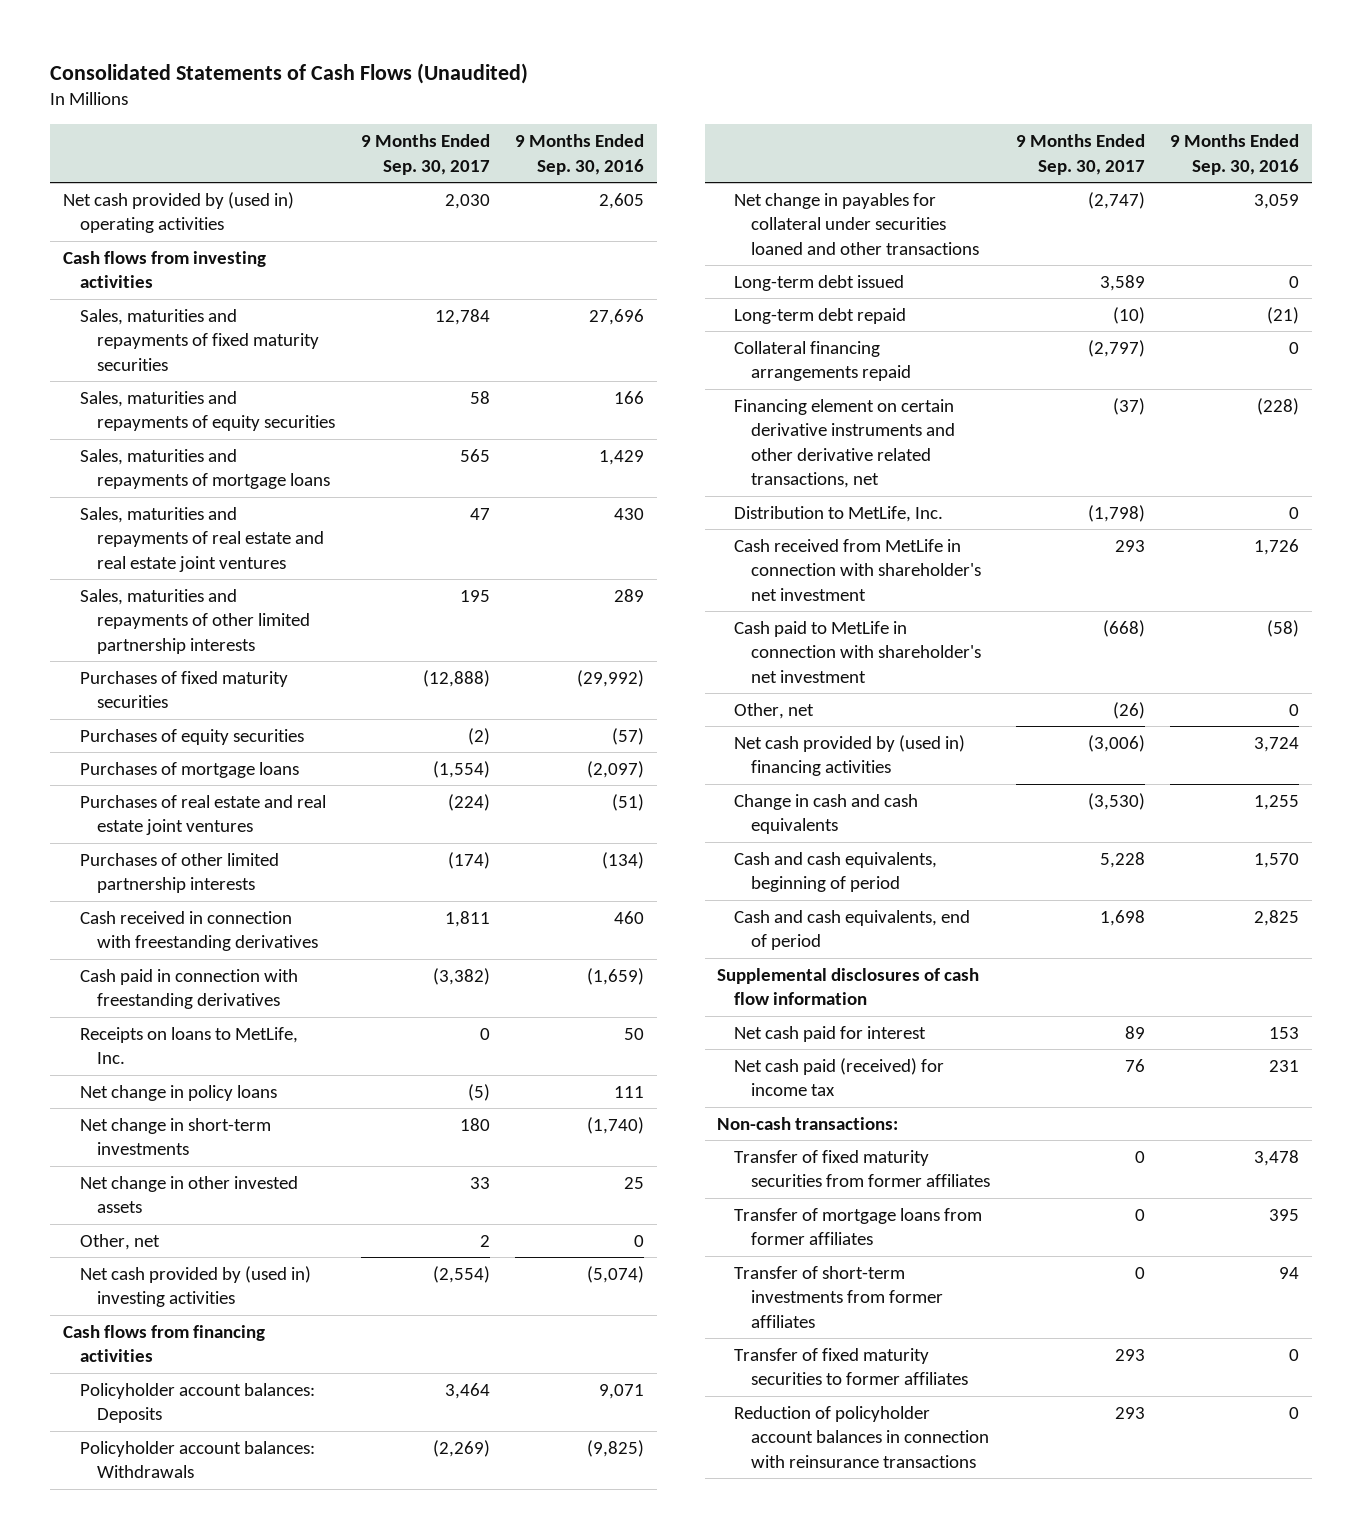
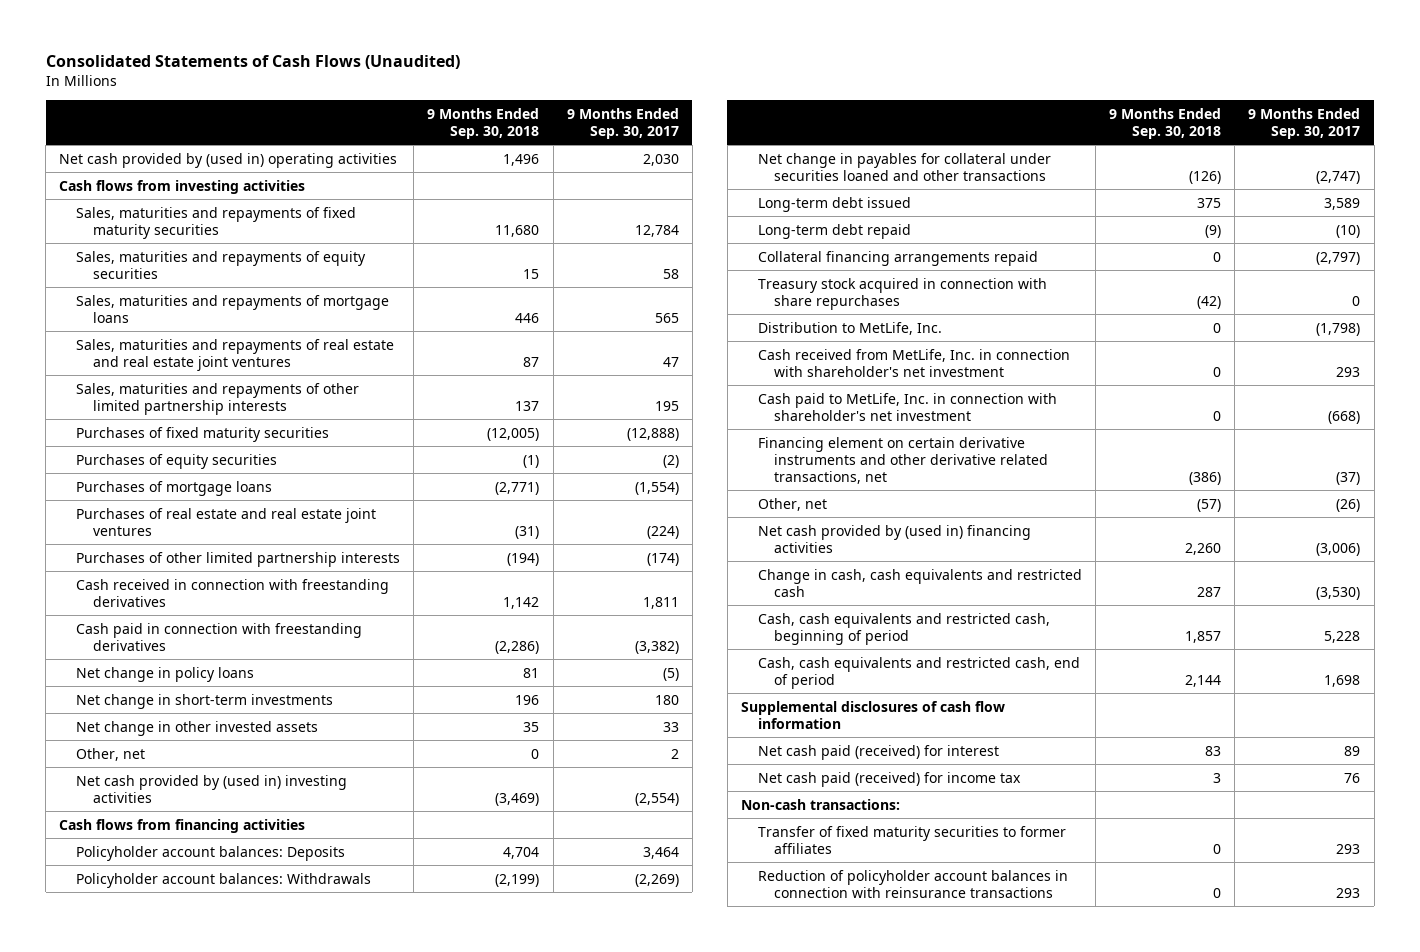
- | 9 Months Ended Sep. 30, 2017 | 9 Months Ended Sep. 30, 2016
+ | 9 Months Ended Sep. 30, 2018 | 9 Months Ended Sep. 30, 2017
- Receipts on loans to MetLife, Inc. | 0 | 50
+ Treasury stock acquired in connection with share repurchases | (42) | 0
- Cash received from MetLife in connection with shareholder's net investment | 293 | 1,726
- Cash paid to MetLife in connection with shareholder's net investment | (668) | (58)
+ Cash received from MetLife, Inc. in connection with shareholder's net investment | 0 | 293
+ Cash paid to MetLife, Inc. in connection with shareholder's net investment | 0 | (668)
moved down: Financing element on certain derivative instruments and other derivative related transactions, net | (386) | (37)
- Change in cash and cash equivalents | (3,530) | 1,255
- Cash and cash equivalents, beginning of period | 5,228 | 1,570
- Cash and cash equivalents, end of period | 1,698 | 2,825
+ Change in cash, cash equivalents and restricted cash | 287 | (3,530)
+ Cash, cash equivalents and restricted cash, beginning of period | 1,857 | 5,228
+ Cash, cash equivalents and restricted cash, end of period | 2,144 | 1,698
- Net cash paid for interest | 89 | 153
+ Net cash paid (received) for interest | 83 | 89
- Transfer of fixed maturity securities from former affiliates | 0 | 3,478
- Transfer of mortgage loans from former affiliates | 0 | 395
- Transfer of short-term investments from former affiliates | 0 | 94

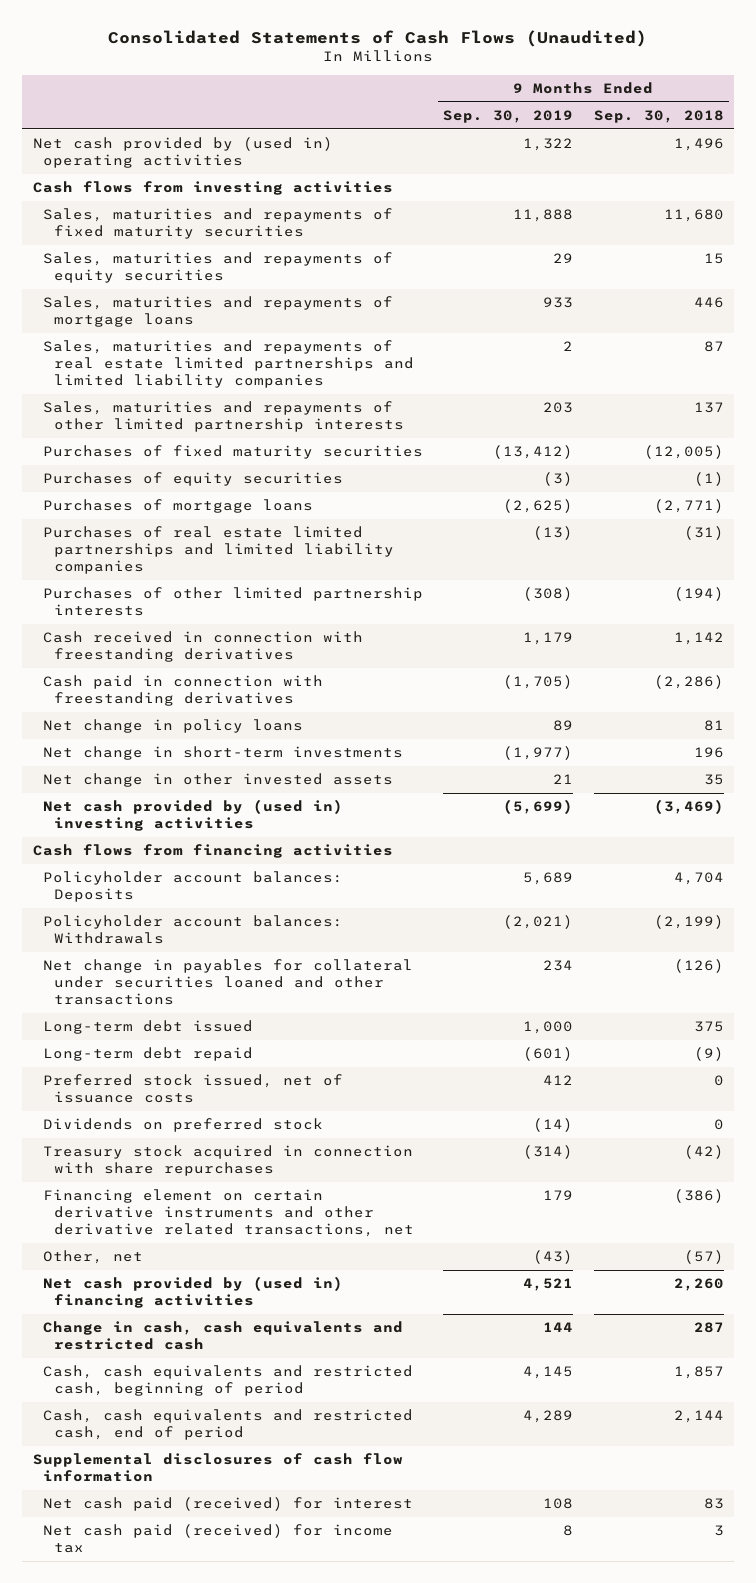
- | 9 Months Ended Sep. 30, 2018 | 9 Months Ended Sep. 30, 2017
+ | 9 Months Ended Sep. 30, 2019 | 9 Months Ended Sep. 30, 2018
- Sales, maturities and repayments of real estate and real estate joint ventures | 87 | 47
+ Sales, maturities and repayments of real estate limited partnerships and limited liability companies | 2 | 87
- Purchases of real estate and real estate joint ventures | (31) | (224)
+ Purchases of real estate limited partnerships and limited liability companies | (13) | (31)
- Other, net | 0 | 2
- Collateral financing arrangements repaid | 0 | (2,797)
+ Preferred stock issued, net of issuance costs | 412 | 0
+ Dividends on preferred stock | (14) | 0
- Distribution to MetLife, Inc. | 0 | (1,798)
- Cash received from MetLife, Inc. in connection with shareholder's net investment | 0 | 293
- Cash paid to MetLife, Inc. in connection with shareholder's net investment | 0 | (668)
- Non-cash transactions:
- Transfer of fixed maturity securities to former affiliates | 0 | 293
- Reduction of policyholder account balances in connection with reinsurance transactions | 0 | 293

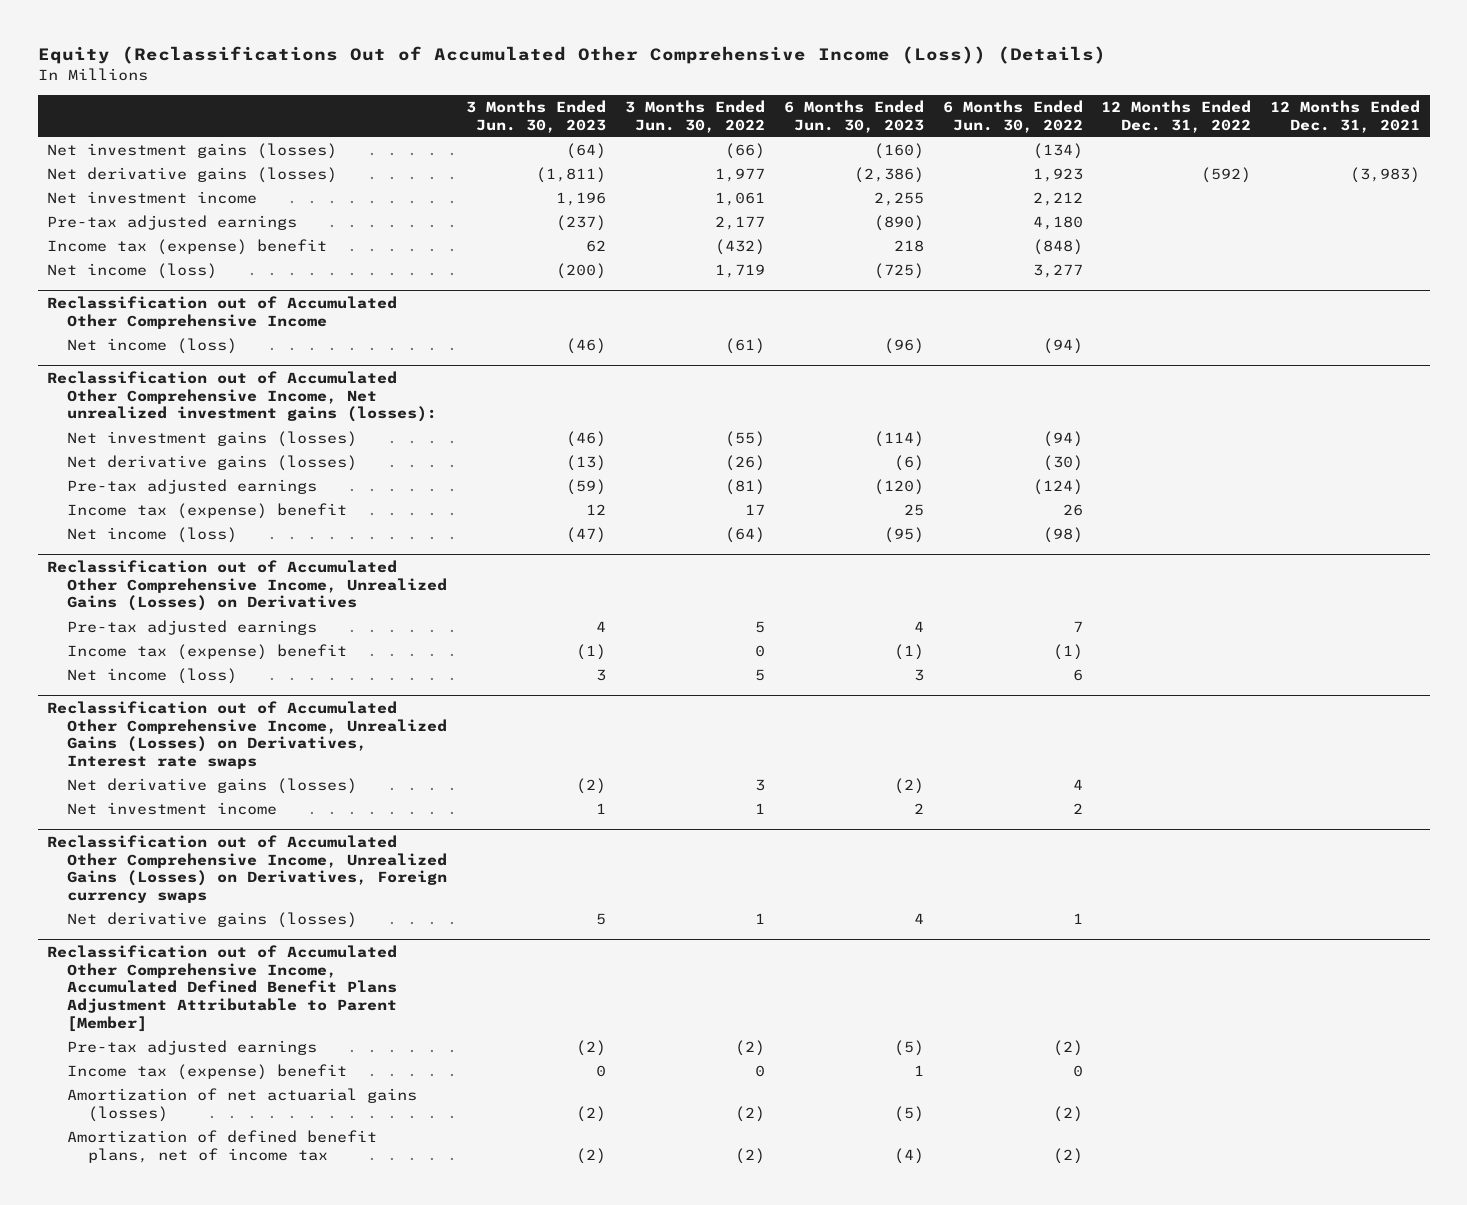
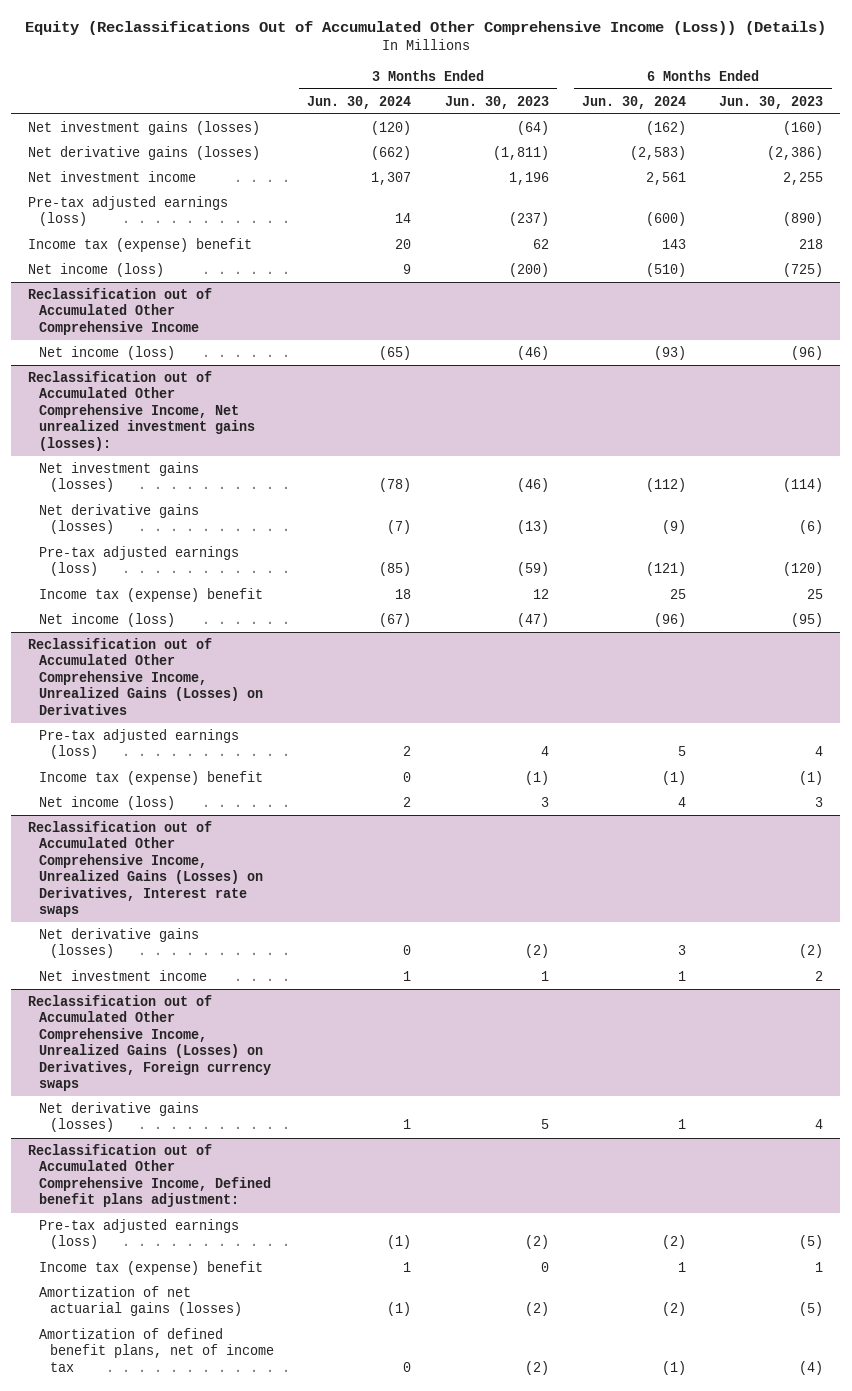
- | 3 Months Ended Jun. 30, 2023 | 3 Months Ended Jun. 30, 2022 | 6 Months Ended Jun. 30, 2023 | 6 Months Ended Jun. 30, 2022 | 12 Months Ended Dec. 31, 2022 | 12 Months Ended Dec. 31, 2021
+ | 3 Months Ended Jun. 30, 2024 | 3 Months Ended Jun. 30, 2023 | 6 Months Ended Jun. 30, 2024 | 6 Months Ended Jun. 30, 2023
- Pre-tax adjusted earnings | (237) | 2,177 | (890) | 4,180 | |
+ Pre-tax adjusted earnings (loss) | 14 | (237) | (600) | (890)
@ Reclassification out of Accumulated Other Comprehensive Income, Net unrealized investment gains (losses):
- Pre-tax adjusted earnings | (59) | (81) | (120) | (124) | |
+ Pre-tax adjusted earnings (loss) | (85) | (59) | (121) | (120)
@ Reclassification out of Accumulated Other Comprehensive Income, Unrealized Gains (Losses) on Derivatives
- Pre-tax adjusted earnings | 4 | 5 | 4 | 7 | |
+ Pre-tax adjusted earnings (loss) | 2 | 4 | 5 | 4
- Reclassification out of Accumulated Other Comprehensive Income, Accumulated Defined Benefit Plans Adjustment Attributable to Parent [Member]
- Pre-tax adjusted earnings | (2) | (2) | (5) | (2) | |
+ Reclassification out of Accumulated Other Comprehensive Income, Defined benefit plans adjustment:
+ Pre-tax adjusted earnings (loss) | (1) | (2) | (2) | (5)

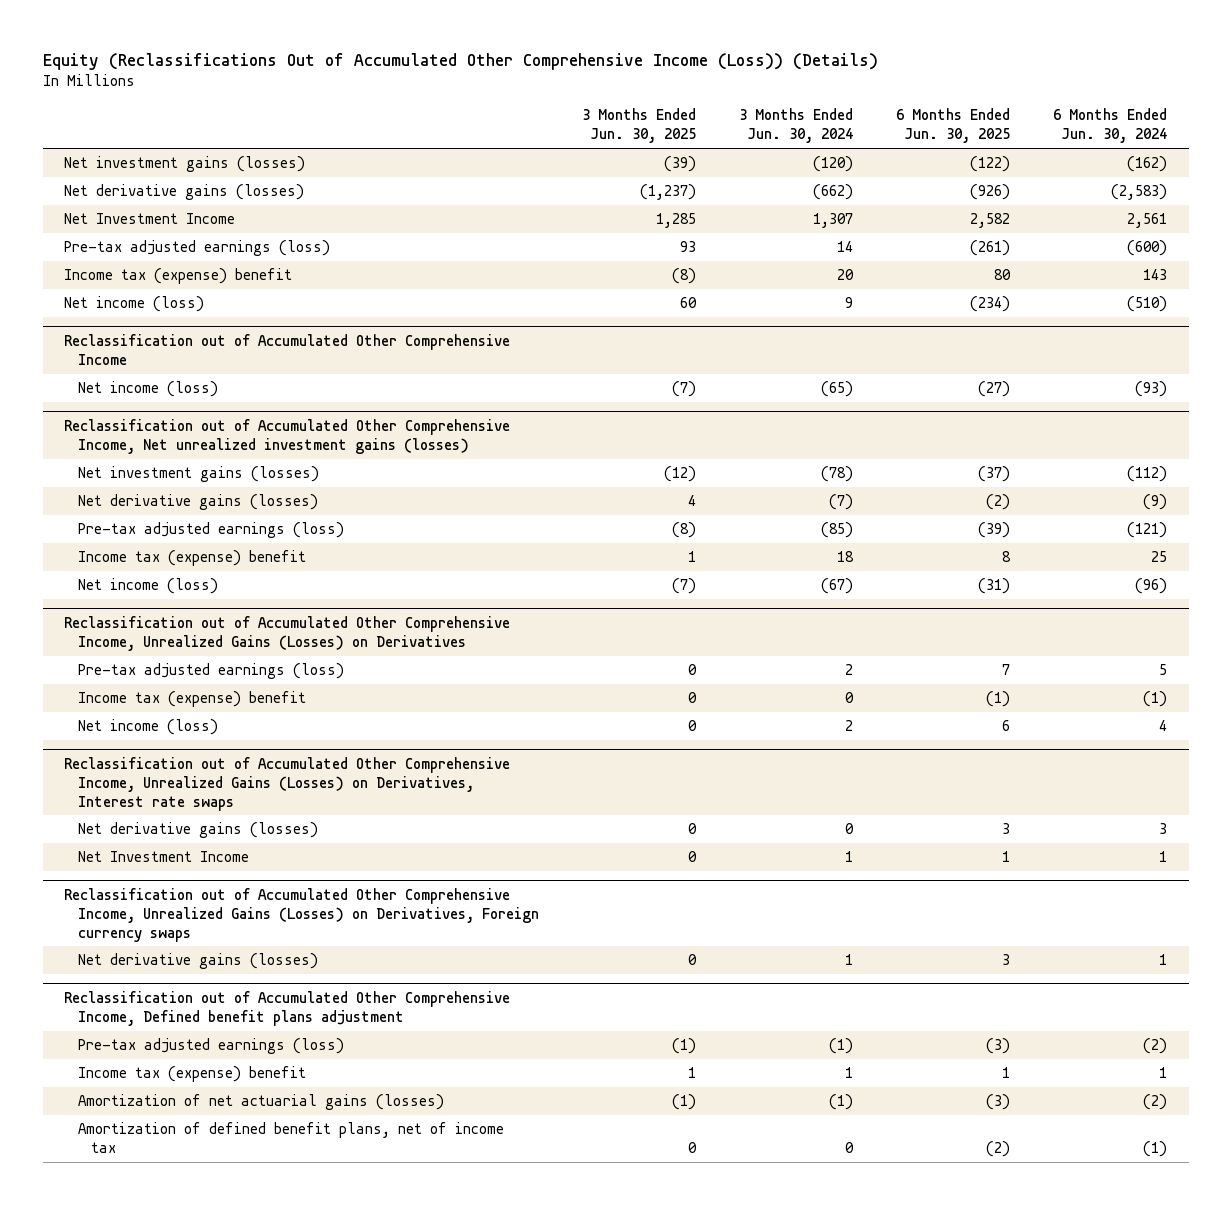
- | 3 Months Ended Jun. 30, 2024 | 3 Months Ended Jun. 30, 2023 | 6 Months Ended Jun. 30, 2024 | 6 Months Ended Jun. 30, 2023
+ | 3 Months Ended Jun. 30, 2025 | 3 Months Ended Jun. 30, 2024 | 6 Months Ended Jun. 30, 2025 | 6 Months Ended Jun. 30, 2024
- Net investment income | 1,307 | 1,196 | 2,561 | 2,255
+ Net Investment Income | 1,285 | 1,307 | 2,582 | 2,561
- Reclassification out of Accumulated Other Comprehensive Income, Net unrealized investment gains (losses):
+ Reclassification out of Accumulated Other Comprehensive Income, Net unrealized investment gains (losses)
@ Reclassification out of Accumulated Other Comprehensive Income, Unrealized Gains (Losses) on Derivatives, Interest rate swaps
- Net investment income | 1 | 1 | 1 | 2
+ Net Investment Income | 0 | 1 | 1 | 1
- Reclassification out of Accumulated Other Comprehensive Income, Defined benefit plans adjustment:
+ Reclassification out of Accumulated Other Comprehensive Income, Defined benefit plans adjustment

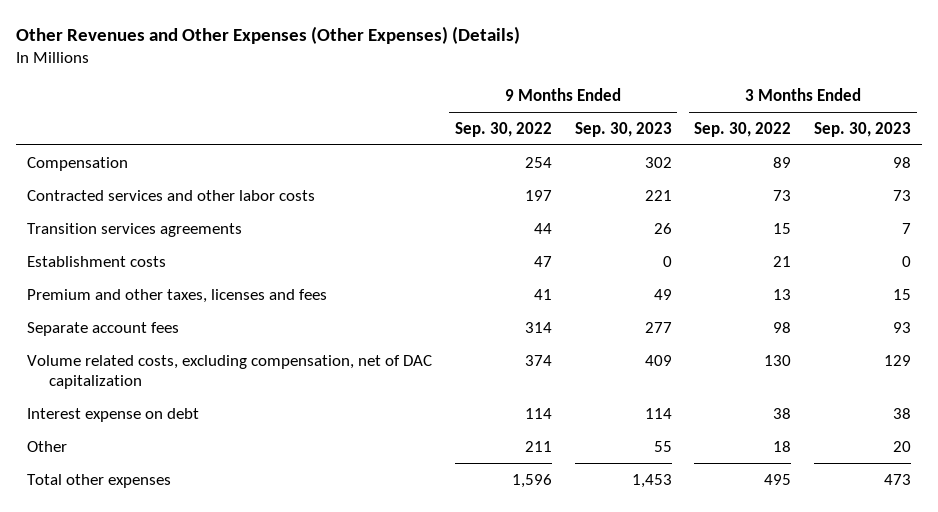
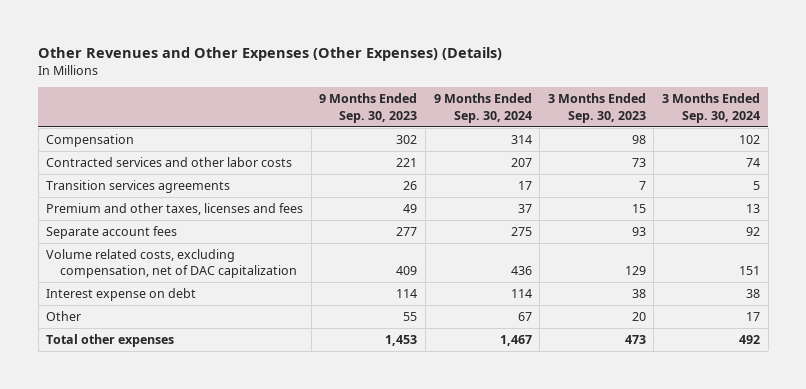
- | 9 Months Ended Sep. 30, 2022 | 9 Months Ended Sep. 30, 2023 | 3 Months Ended Sep. 30, 2022 | 3 Months Ended Sep. 30, 2023
+ | 9 Months Ended Sep. 30, 2023 | 9 Months Ended Sep. 30, 2024 | 3 Months Ended Sep. 30, 2023 | 3 Months Ended Sep. 30, 2024
- Establishment costs | 47 | 0 | 21 | 0

